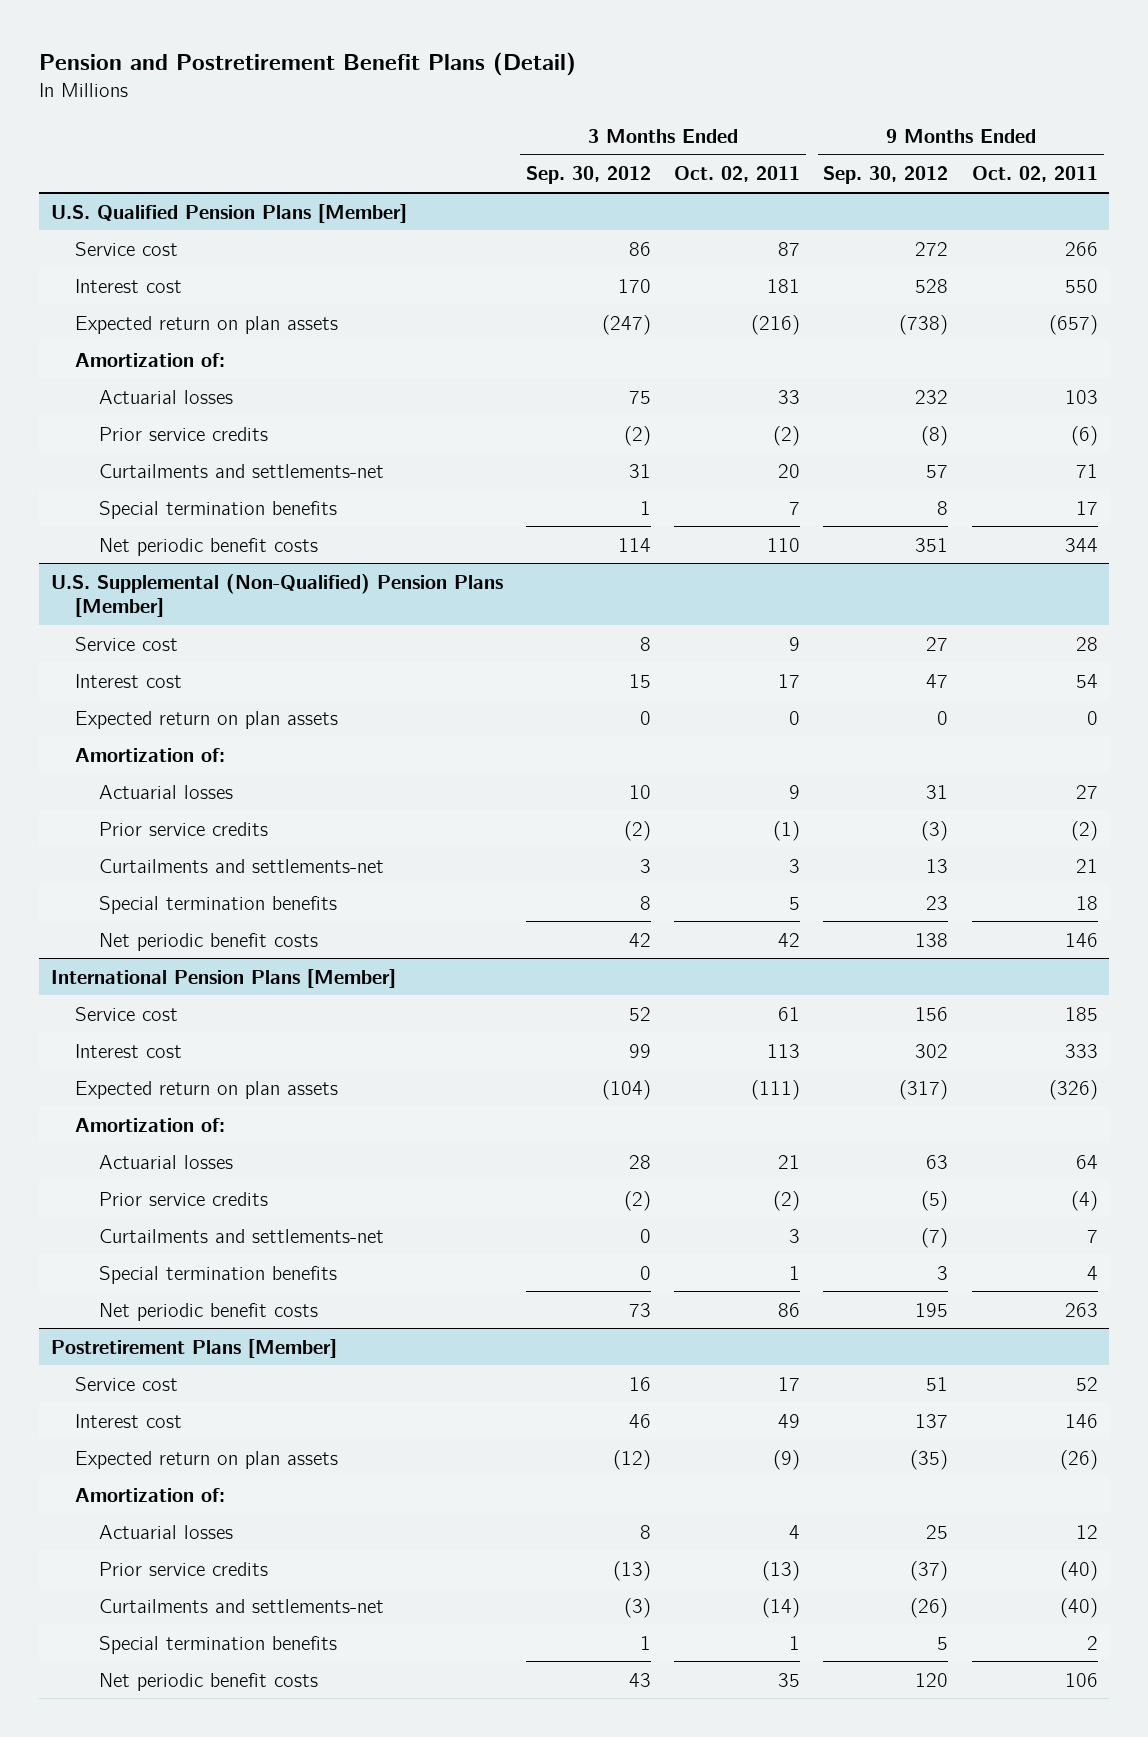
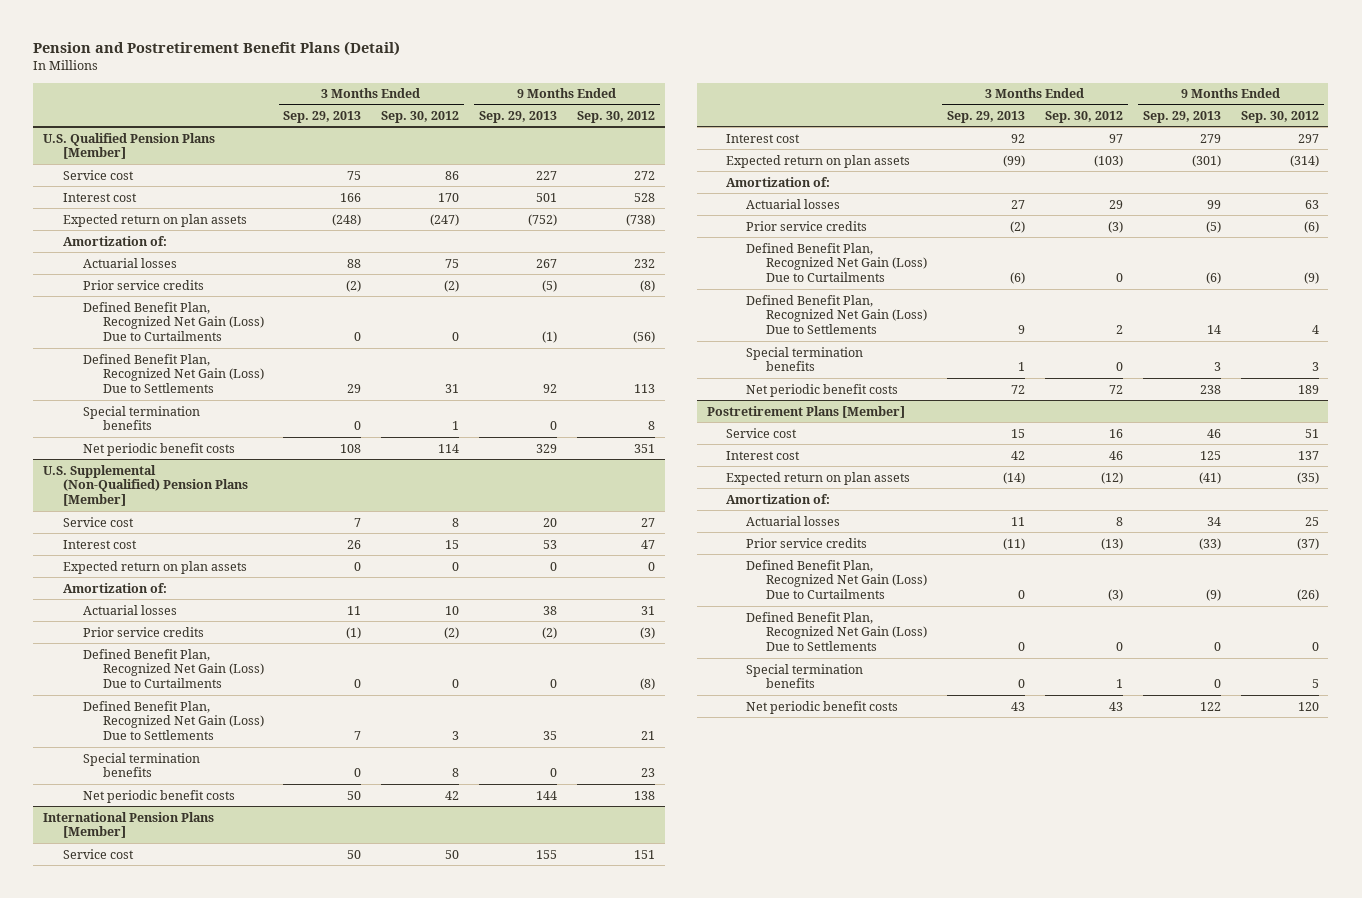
- | 3 Months Ended Sep. 30, 2012 | 3 Months Ended Oct. 02, 2011 | 9 Months Ended Sep. 30, 2012 | 9 Months Ended Oct. 02, 2011
+ | 3 Months Ended Sep. 29, 2013 | 3 Months Ended Sep. 30, 2012 | 9 Months Ended Sep. 29, 2013 | 9 Months Ended Sep. 30, 2012
@ U.S. Qualified Pension Plans [Member]
- Curtailments and settlements-net | 31 | 20 | 57 | 71
+ Defined Benefit Plan, Recognized Net Gain (Loss) Due to Curtailments | 0 | 0 | (1) | (56)
+ Defined Benefit Plan, Recognized Net Gain (Loss) Due to Settlements | 29 | 31 | 92 | 113
@ U.S. Supplemental (Non-Qualified) Pension Plans [Member]
- Curtailments and settlements-net | 3 | 3 | 13 | 21
+ Defined Benefit Plan, Recognized Net Gain (Loss) Due to Curtailments | 0 | 0 | 0 | (8)
+ Defined Benefit Plan, Recognized Net Gain (Loss) Due to Settlements | 7 | 3 | 35 | 21
@ International Pension Plans [Member]
- Service cost | 52 | 61 | 156 | 185
- Interest cost | 99 | 113 | 302 | 333
- Expected return on plan assets | (104) | (111) | (317) | (326)
+ Service cost | 50 | 50 | 155 | 151
+ Interest cost | 92 | 97 | 279 | 297
+ Expected return on plan assets | (99) | (103) | (301) | (314)
- Actuarial losses | 28 | 21 | 63 | 64
- Prior service credits | (2) | (2) | (5) | (4)
- Curtailments and settlements-net | 0 | 3 | (7) | 7
+ Actuarial losses | 27 | 29 | 99 | 63
+ Prior service credits | (2) | (3) | (5) | (6)
+ Defined Benefit Plan, Recognized Net Gain (Loss) Due to Curtailments | (6) | 0 | (6) | (9)
+ Defined Benefit Plan, Recognized Net Gain (Loss) Due to Settlements | 9 | 2 | 14 | 4
- Net periodic benefit costs | 73 | 86 | 195 | 263
+ Net periodic benefit costs | 72 | 72 | 238 | 189
@ Postretirement Plans [Member]
- Curtailments and settlements-net | (3) | (14) | (26) | (40)
+ Defined Benefit Plan, Recognized Net Gain (Loss) Due to Curtailments | 0 | (3) | (9) | (26)
+ Defined Benefit Plan, Recognized Net Gain (Loss) Due to Settlements | 0 | 0 | 0 | 0

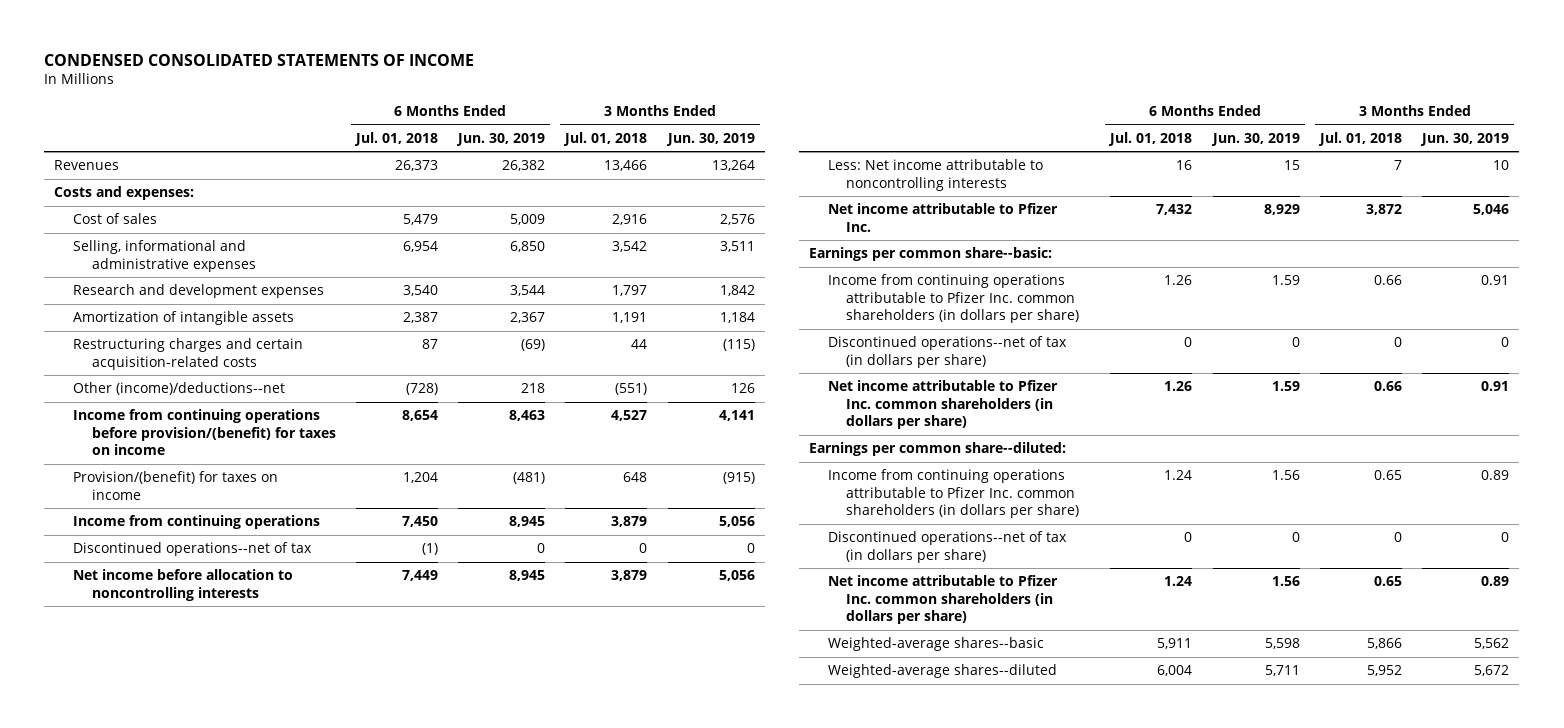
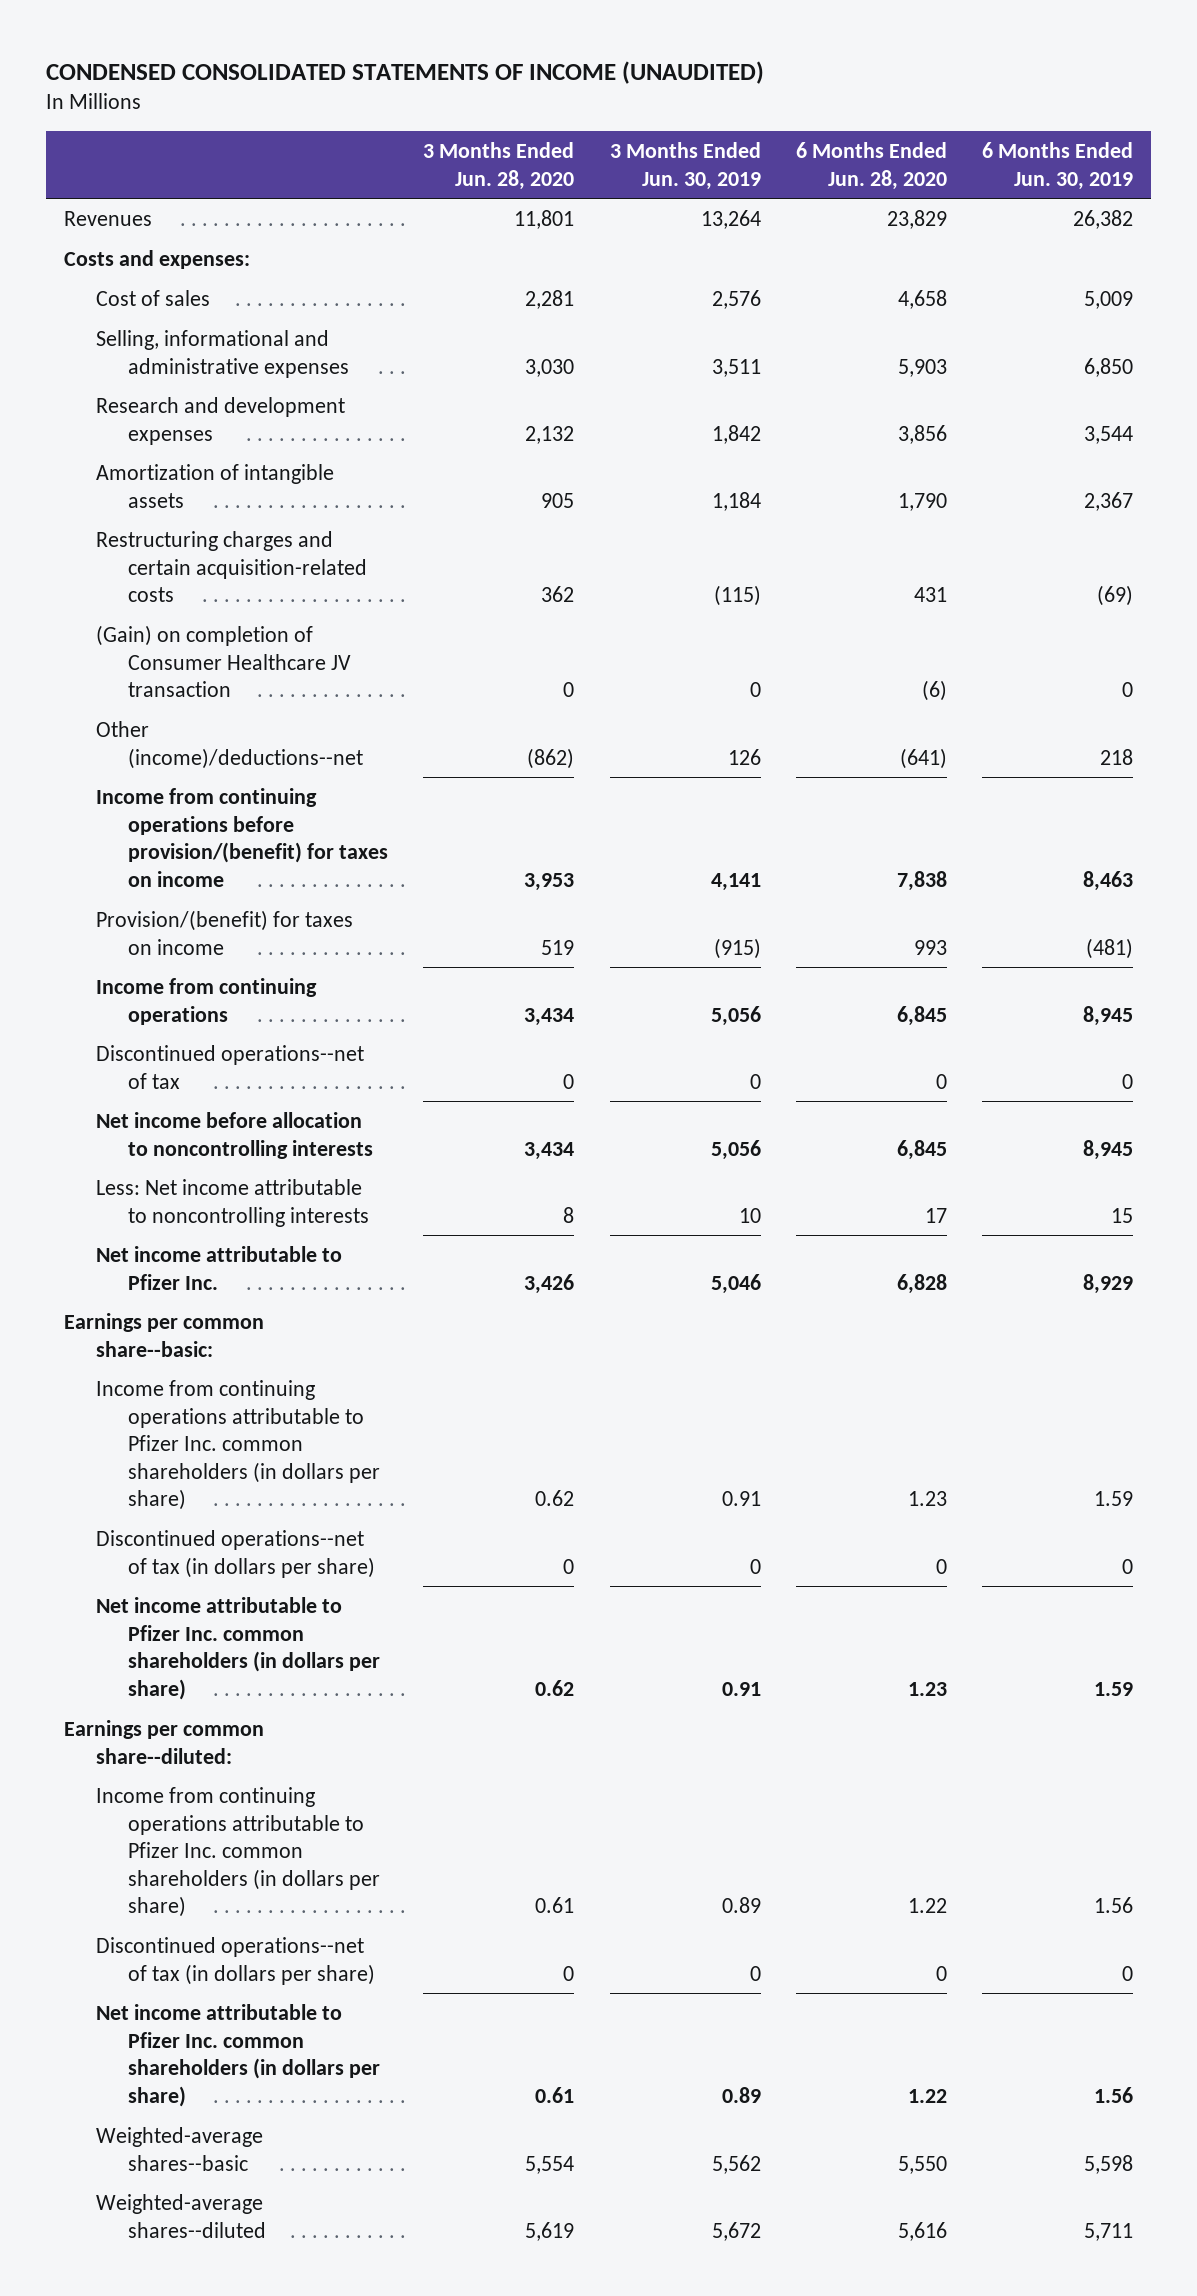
- CONDENSED CONSOLIDATED STATEMENTS OF INCOME
+ CONDENSED CONSOLIDATED STATEMENTS OF INCOME (UNAUDITED)
- | 6 Months Ended Jul. 01, 2018 | 6 Months Ended Jun. 30, 2019 | 3 Months Ended Jul. 01, 2018 | 3 Months Ended Jun. 30, 2019
+ | 3 Months Ended Jun. 28, 2020 | 3 Months Ended Jun. 30, 2019 | 6 Months Ended Jun. 28, 2020 | 6 Months Ended Jun. 30, 2019
+ (Gain) on completion of Consumer Healthcare JV transaction | 0 | 0 | (6) | 0

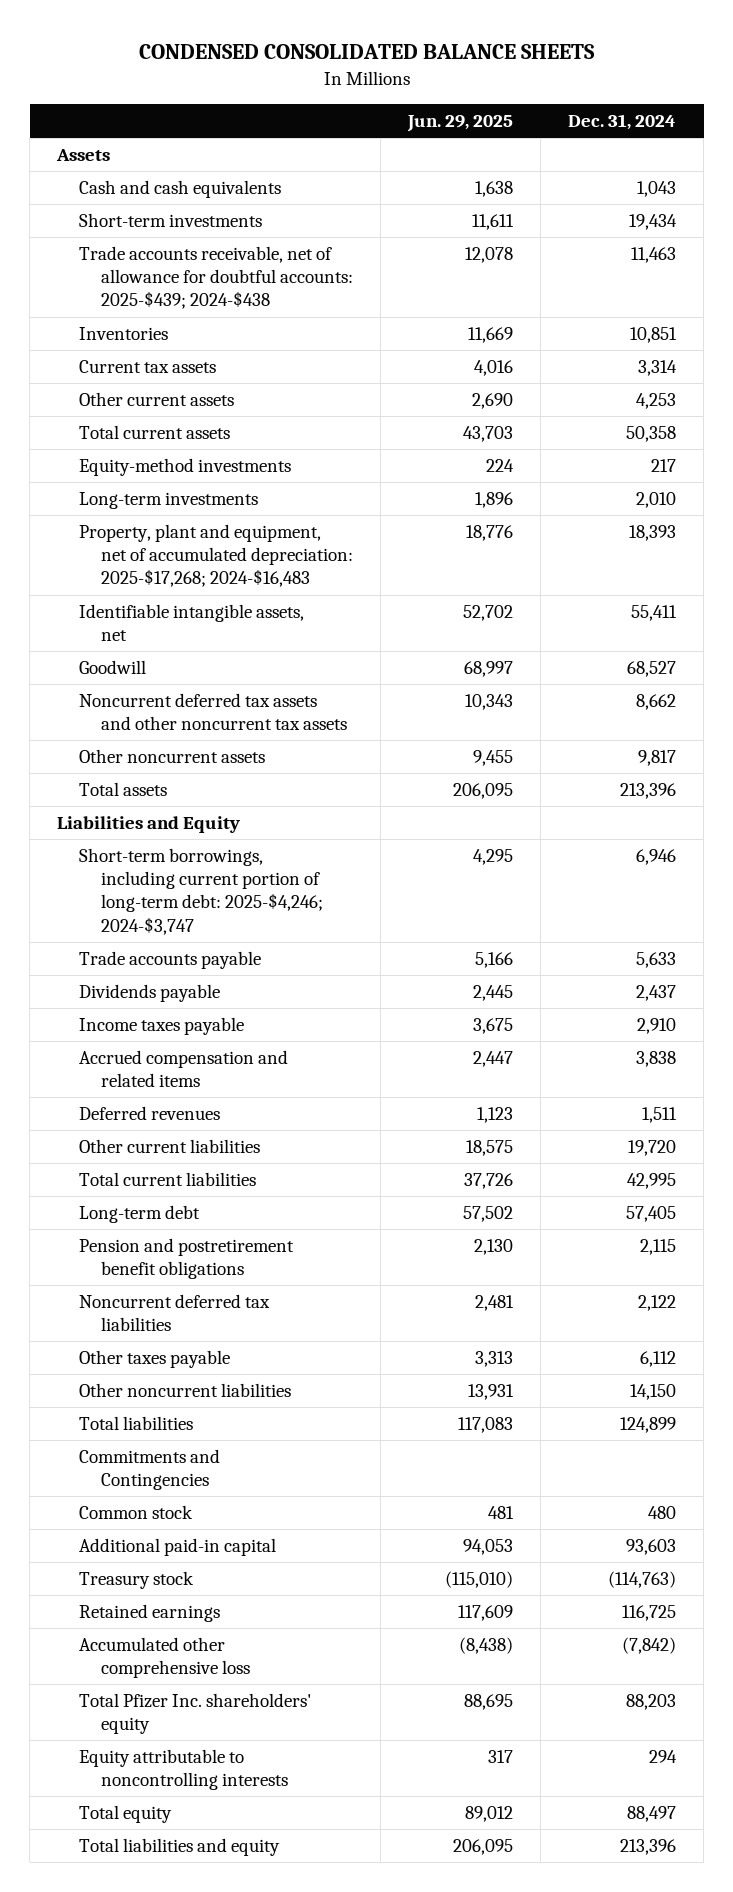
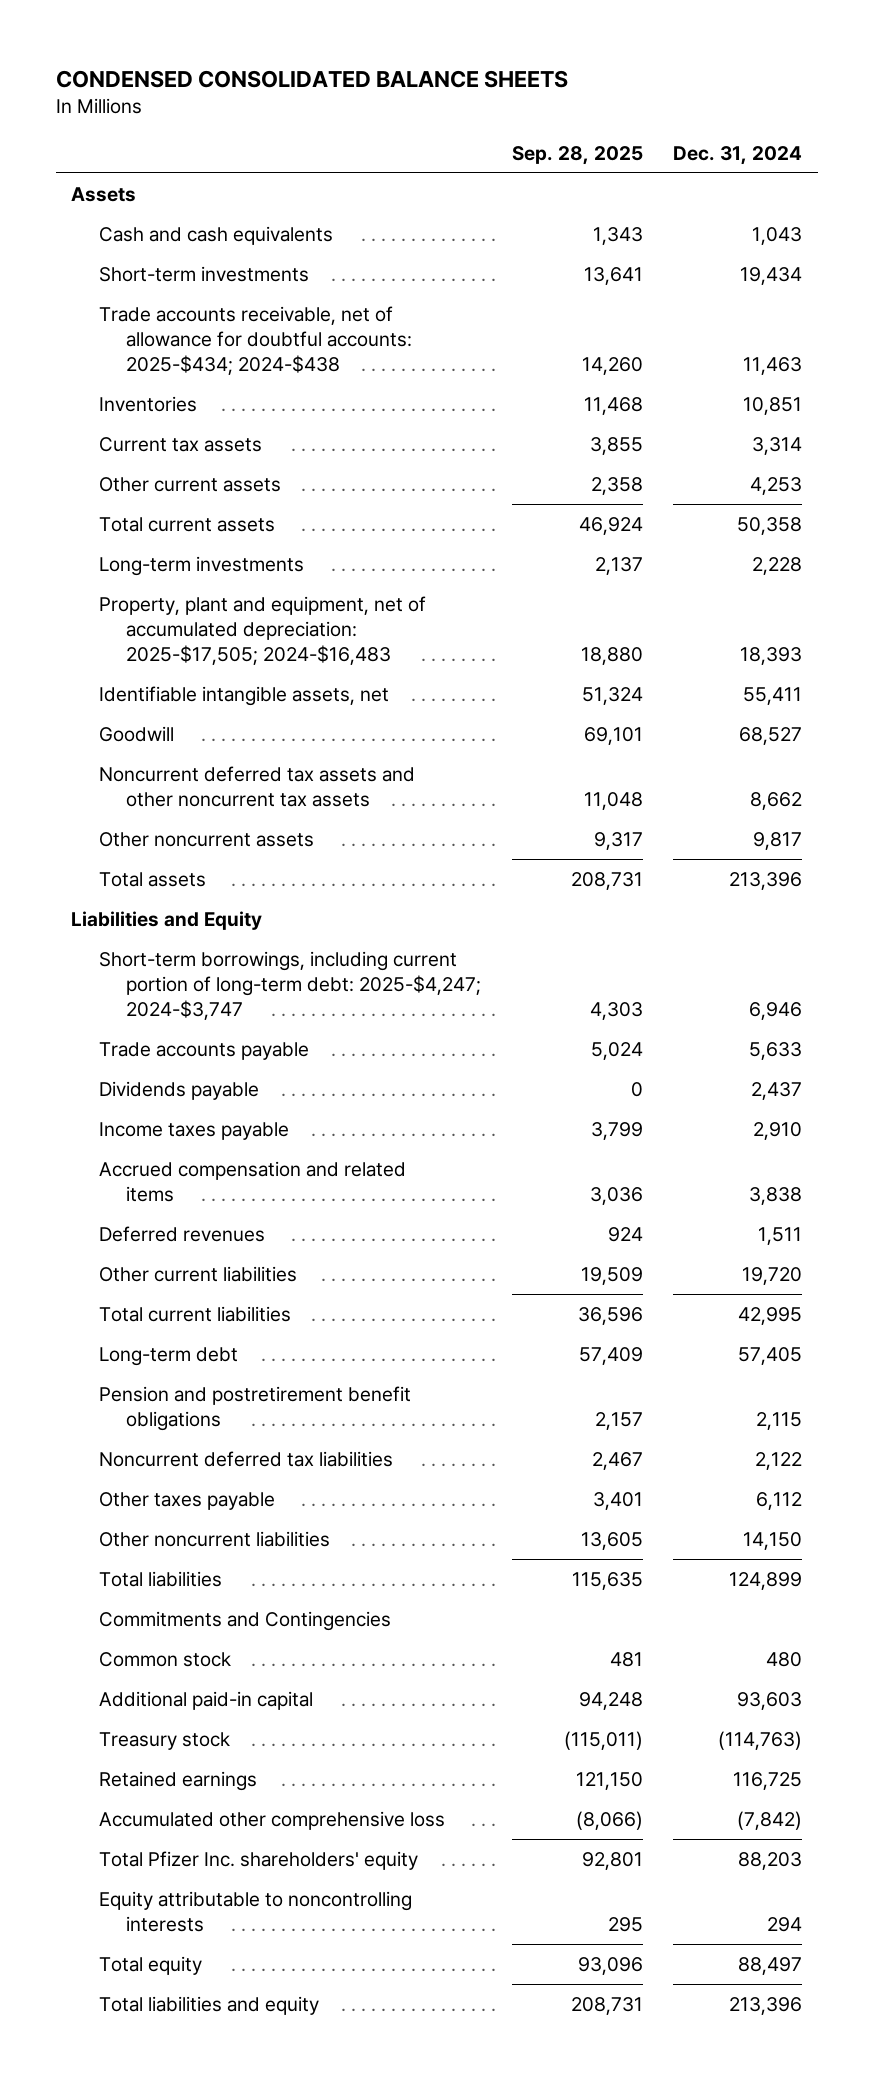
- | Jun. 29, 2025 | Dec. 31, 2024
+ | Sep. 28, 2025 | Dec. 31, 2024
- Trade accounts receivable, net of allowance for doubtful accounts: 2025-$439; 2024-$438 | 12,078 | 11,463
+ Trade accounts receivable, net of allowance for doubtful accounts: 2025-$434; 2024-$438 | 14,260 | 11,463
- Equity-method investments | 224 | 217
- Long-term investments | 1,896 | 2,010
- Property, plant and equipment, net of accumulated depreciation: 2025-$17,268; 2024-$16,483 | 18,776 | 18,393
+ Long-term investments | 2,137 | 2,228
+ Property, plant and equipment, net of accumulated depreciation: 2025-$17,505; 2024-$16,483 | 18,880 | 18,393
- Short-term borrowings, including current portion of long-term debt: 2025-$4,246; 2024-$3,747 | 4,295 | 6,946
+ Short-term borrowings, including current portion of long-term debt: 2025-$4,247; 2024-$3,747 | 4,303 | 6,946

